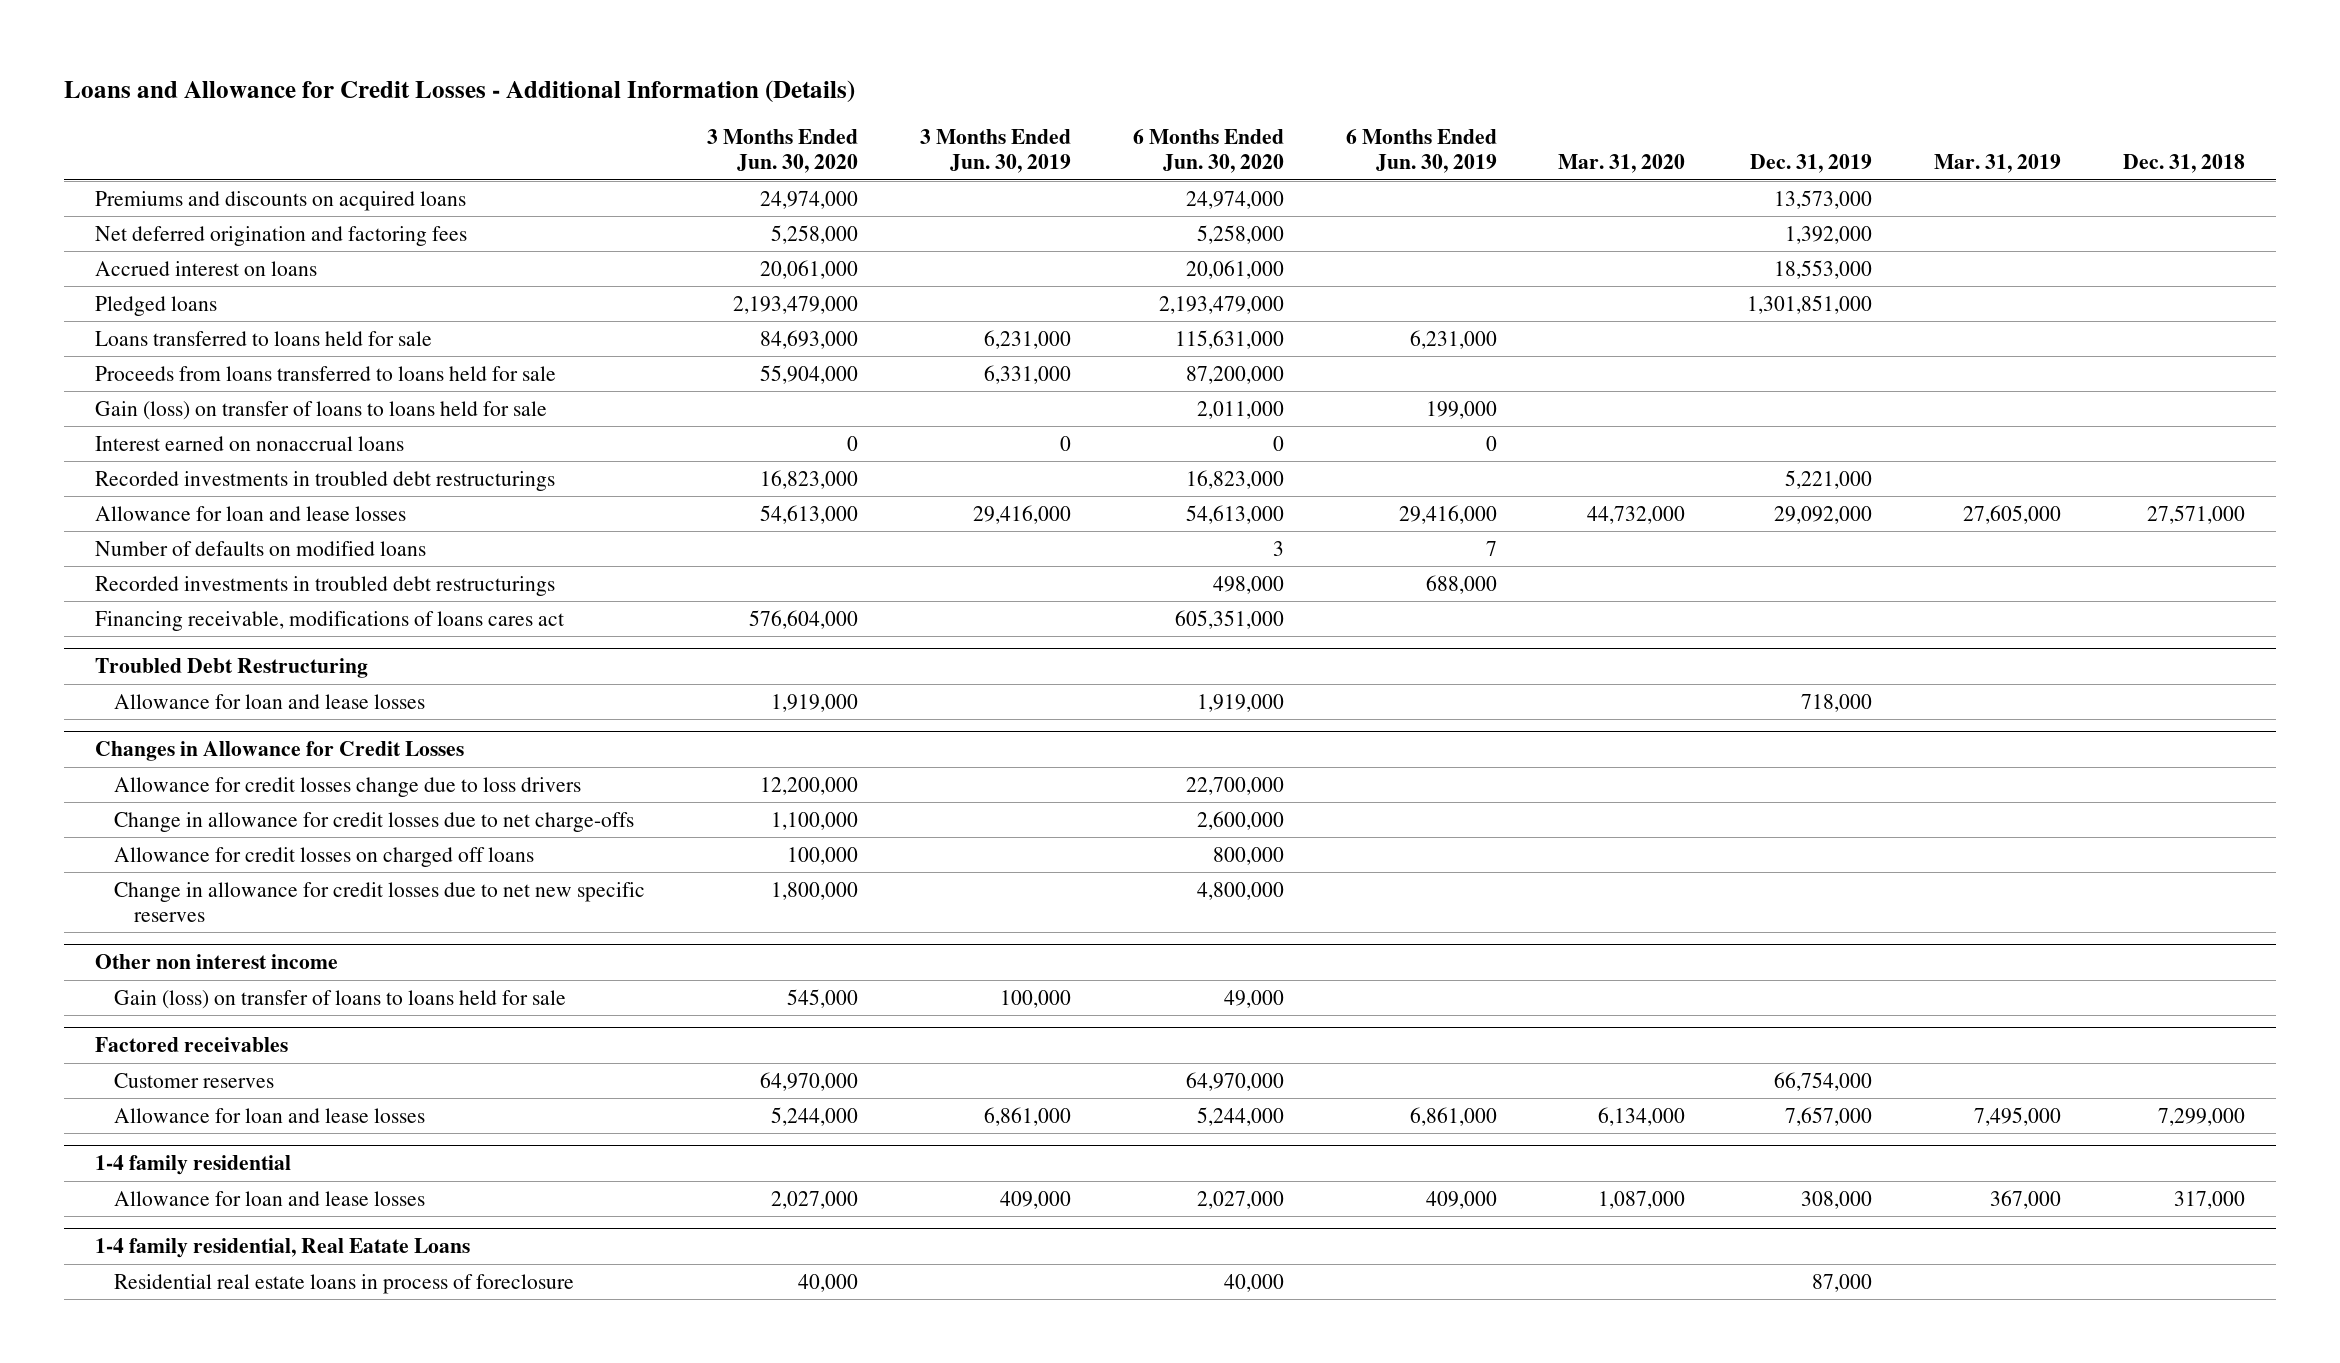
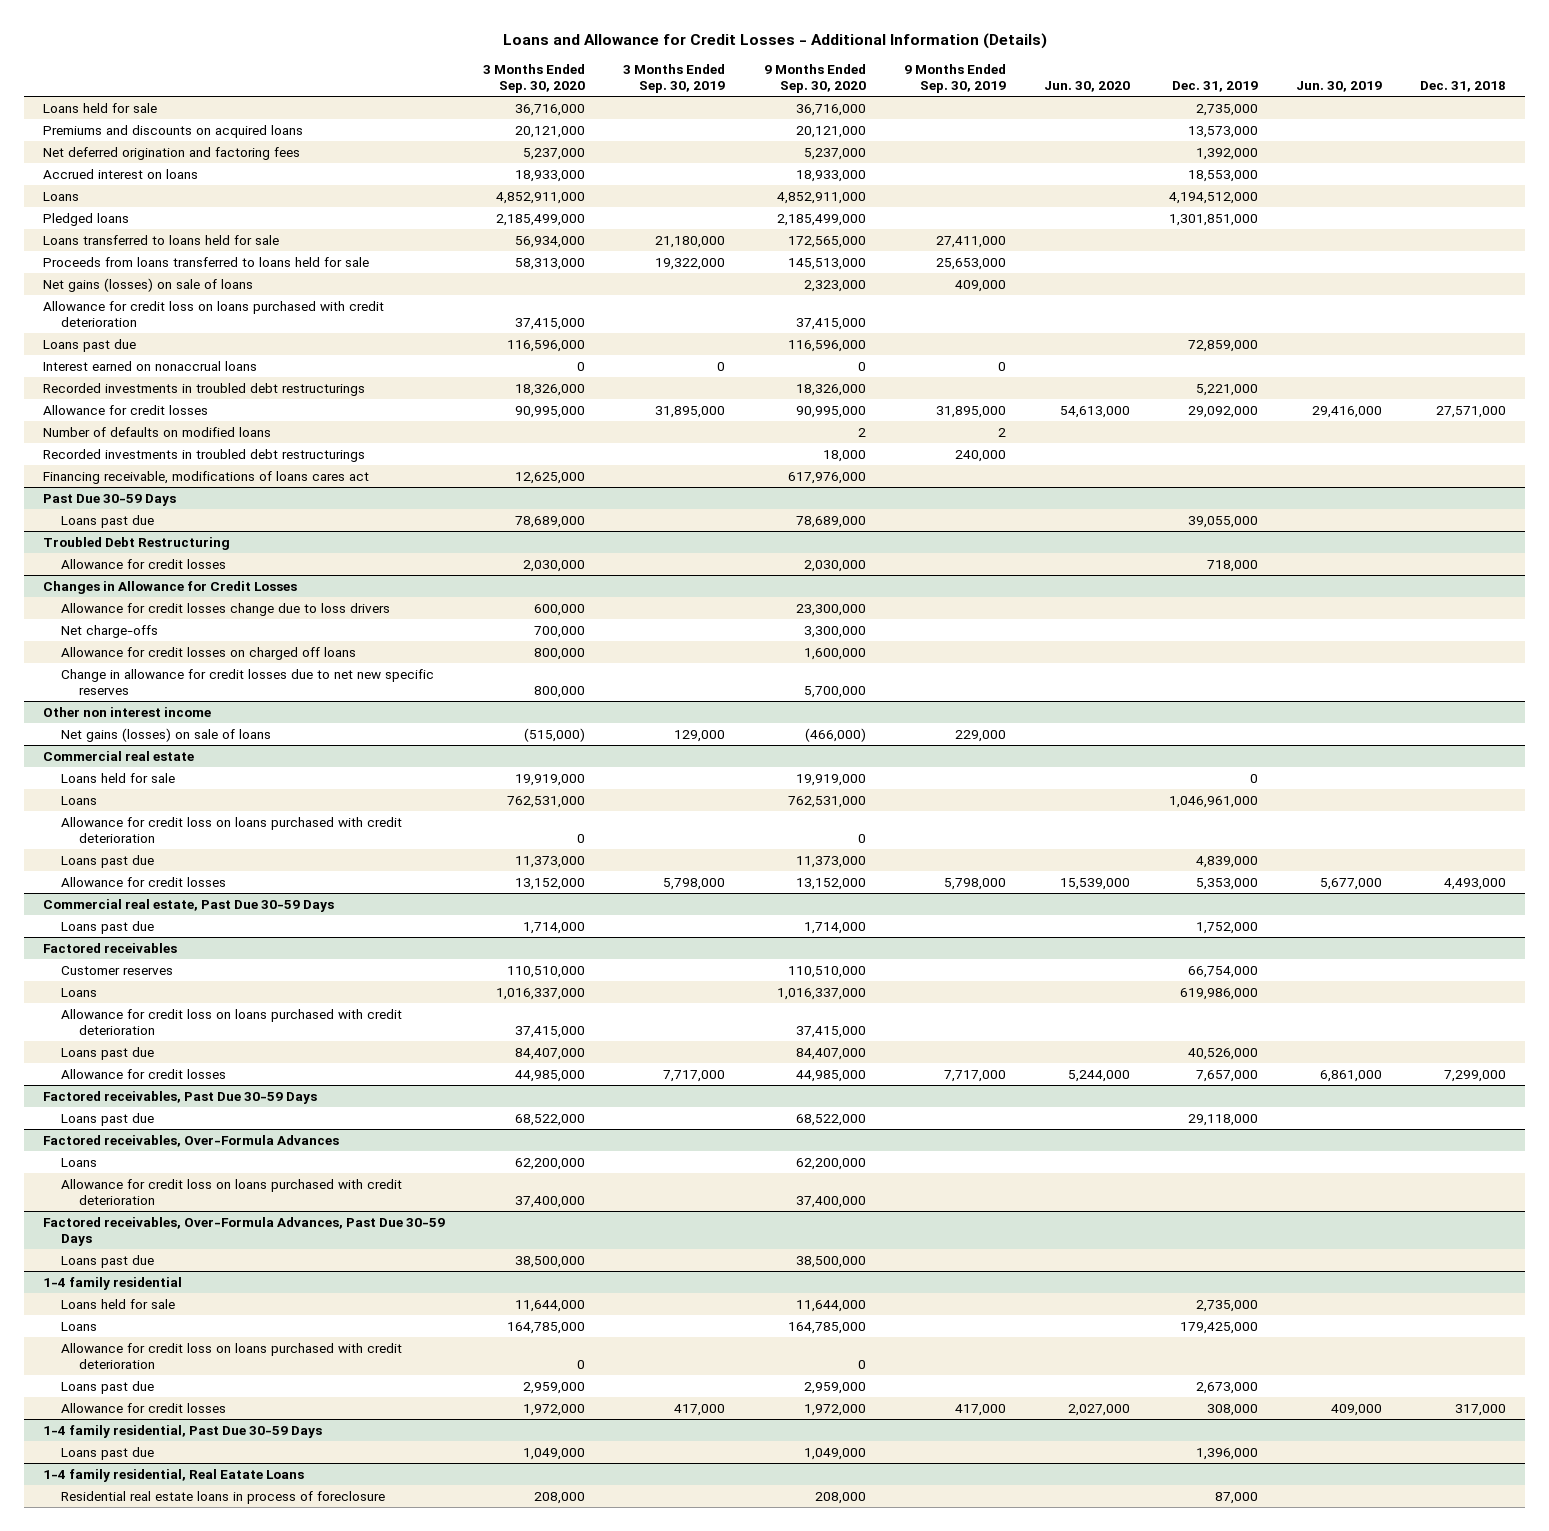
- | 3 Months Ended Jun. 30, 2020 | 3 Months Ended Jun. 30, 2019 | 6 Months Ended Jun. 30, 2020 | 6 Months Ended Jun. 30, 2019 | Mar. 31, 2020 | Dec. 31, 2019 | Mar. 31, 2019 | Dec. 31, 2018
+ | 3 Months Ended Sep. 30, 2020 | 3 Months Ended Sep. 30, 2019 | 9 Months Ended Sep. 30, 2020 | 9 Months Ended Sep. 30, 2019 | Jun. 30, 2020 | Dec. 31, 2019 | Jun. 30, 2019 | Dec. 31, 2018
+ Loans held for sale | 36,716,000 | | 36,716,000 | | | 2,735,000 | |
+ Loans | 4,852,911,000 | | 4,852,911,000 | | | 4,194,512,000 | |
- Gain (loss) on transfer of loans to loans held for sale | | | 2,011,000 | 199,000 | | | |
+ Net gains (losses) on sale of loans | | | 2,323,000 | 409,000 | | | |
+ Allowance for credit loss on loans purchased with credit deterioration | 37,415,000 | | 37,415,000 | | | | |
+ Loans past due | 116,596,000 | | 116,596,000 | | | 72,859,000 | |
- Allowance for loan and lease losses | 54,613,000 | 29,416,000 | 54,613,000 | 29,416,000 | 44,732,000 | 29,092,000 | 27,605,000 | 27,571,000
+ Allowance for credit losses | 90,995,000 | 31,895,000 | 90,995,000 | 31,895,000 | 54,613,000 | 29,092,000 | 29,416,000 | 27,571,000
+ Past Due 30-59 Days
+ Loans past due | 78,689,000 | | 78,689,000 | | | 39,055,000 | |
@ Troubled Debt Restructuring
- Allowance for loan and lease losses | 1,919,000 | | 1,919,000 | | | 718,000 | |
+ Allowance for credit losses | 2,030,000 | | 2,030,000 | | | 718,000 | |
@ Changes in Allowance for Credit Losses
- Change in allowance for credit losses due to net charge-offs | 1,100,000 | | 2,600,000 | | | | |
+ Net charge-offs | 700,000 | | 3,300,000 | | | | |
@ Other non interest income
- Gain (loss) on transfer of loans to loans held for sale | 545,000 | 100,000 | 49,000 | | | | |
+ Net gains (losses) on sale of loans | (515,000) | 129,000 | (466,000) | 229,000 | | | |
+ Commercial real estate
+ Loans held for sale | 19,919,000 | | 19,919,000 | | | 0 | |
+ Loans | 762,531,000 | | 762,531,000 | | | 1,046,961,000 | |
+ Allowance for credit loss on loans purchased with credit deterioration | 0 | | 0 | | | | |
+ Loans past due | 11,373,000 | | 11,373,000 | | | 4,839,000 | |
+ Allowance for credit losses | 13,152,000 | 5,798,000 | 13,152,000 | 5,798,000 | 15,539,000 | 5,353,000 | 5,677,000 | 4,493,000
+ Commercial real estate, Past Due 30-59 Days
+ Loans past due | 1,714,000 | | 1,714,000 | | | 1,752,000 | |
@ Factored receivables
- Allowance for loan and lease losses | 5,244,000 | 6,861,000 | 5,244,000 | 6,861,000 | 6,134,000 | 7,657,000 | 7,495,000 | 7,299,000
+ Loans | 1,016,337,000 | | 1,016,337,000 | | | 619,986,000 | |
+ Allowance for credit loss on loans purchased with credit deterioration | 37,415,000 | | 37,415,000 | | | | |
+ Loans past due | 84,407,000 | | 84,407,000 | | | 40,526,000 | |
+ Allowance for credit losses | 44,985,000 | 7,717,000 | 44,985,000 | 7,717,000 | 5,244,000 | 7,657,000 | 6,861,000 | 7,299,000
+ Factored receivables, Past Due 30-59 Days
+ Loans past due | 68,522,000 | | 68,522,000 | | | 29,118,000 | |
+ Factored receivables, Over-Formula Advances
+ Loans | 62,200,000 | | 62,200,000 | | | | |
+ Allowance for credit loss on loans purchased with credit deterioration | 37,400,000 | | 37,400,000 | | | | |
+ Factored receivables, Over-Formula Advances, Past Due 30-59 Days
+ Loans past due | 38,500,000 | | 38,500,000 | | | | |
@ 1-4 family residential
- Allowance for loan and lease losses | 2,027,000 | 409,000 | 2,027,000 | 409,000 | 1,087,000 | 308,000 | 367,000 | 317,000
+ Loans held for sale | 11,644,000 | | 11,644,000 | | | 2,735,000 | |
+ Loans | 164,785,000 | | 164,785,000 | | | 179,425,000 | |
+ Allowance for credit loss on loans purchased with credit deterioration | 0 | | 0 | | | | |
+ Loans past due | 2,959,000 | | 2,959,000 | | | 2,673,000 | |
+ Allowance for credit losses | 1,972,000 | 417,000 | 1,972,000 | 417,000 | 2,027,000 | 308,000 | 409,000 | 317,000
+ 1-4 family residential, Past Due 30-59 Days
+ Loans past due | 1,049,000 | | 1,049,000 | | | 1,396,000 | |

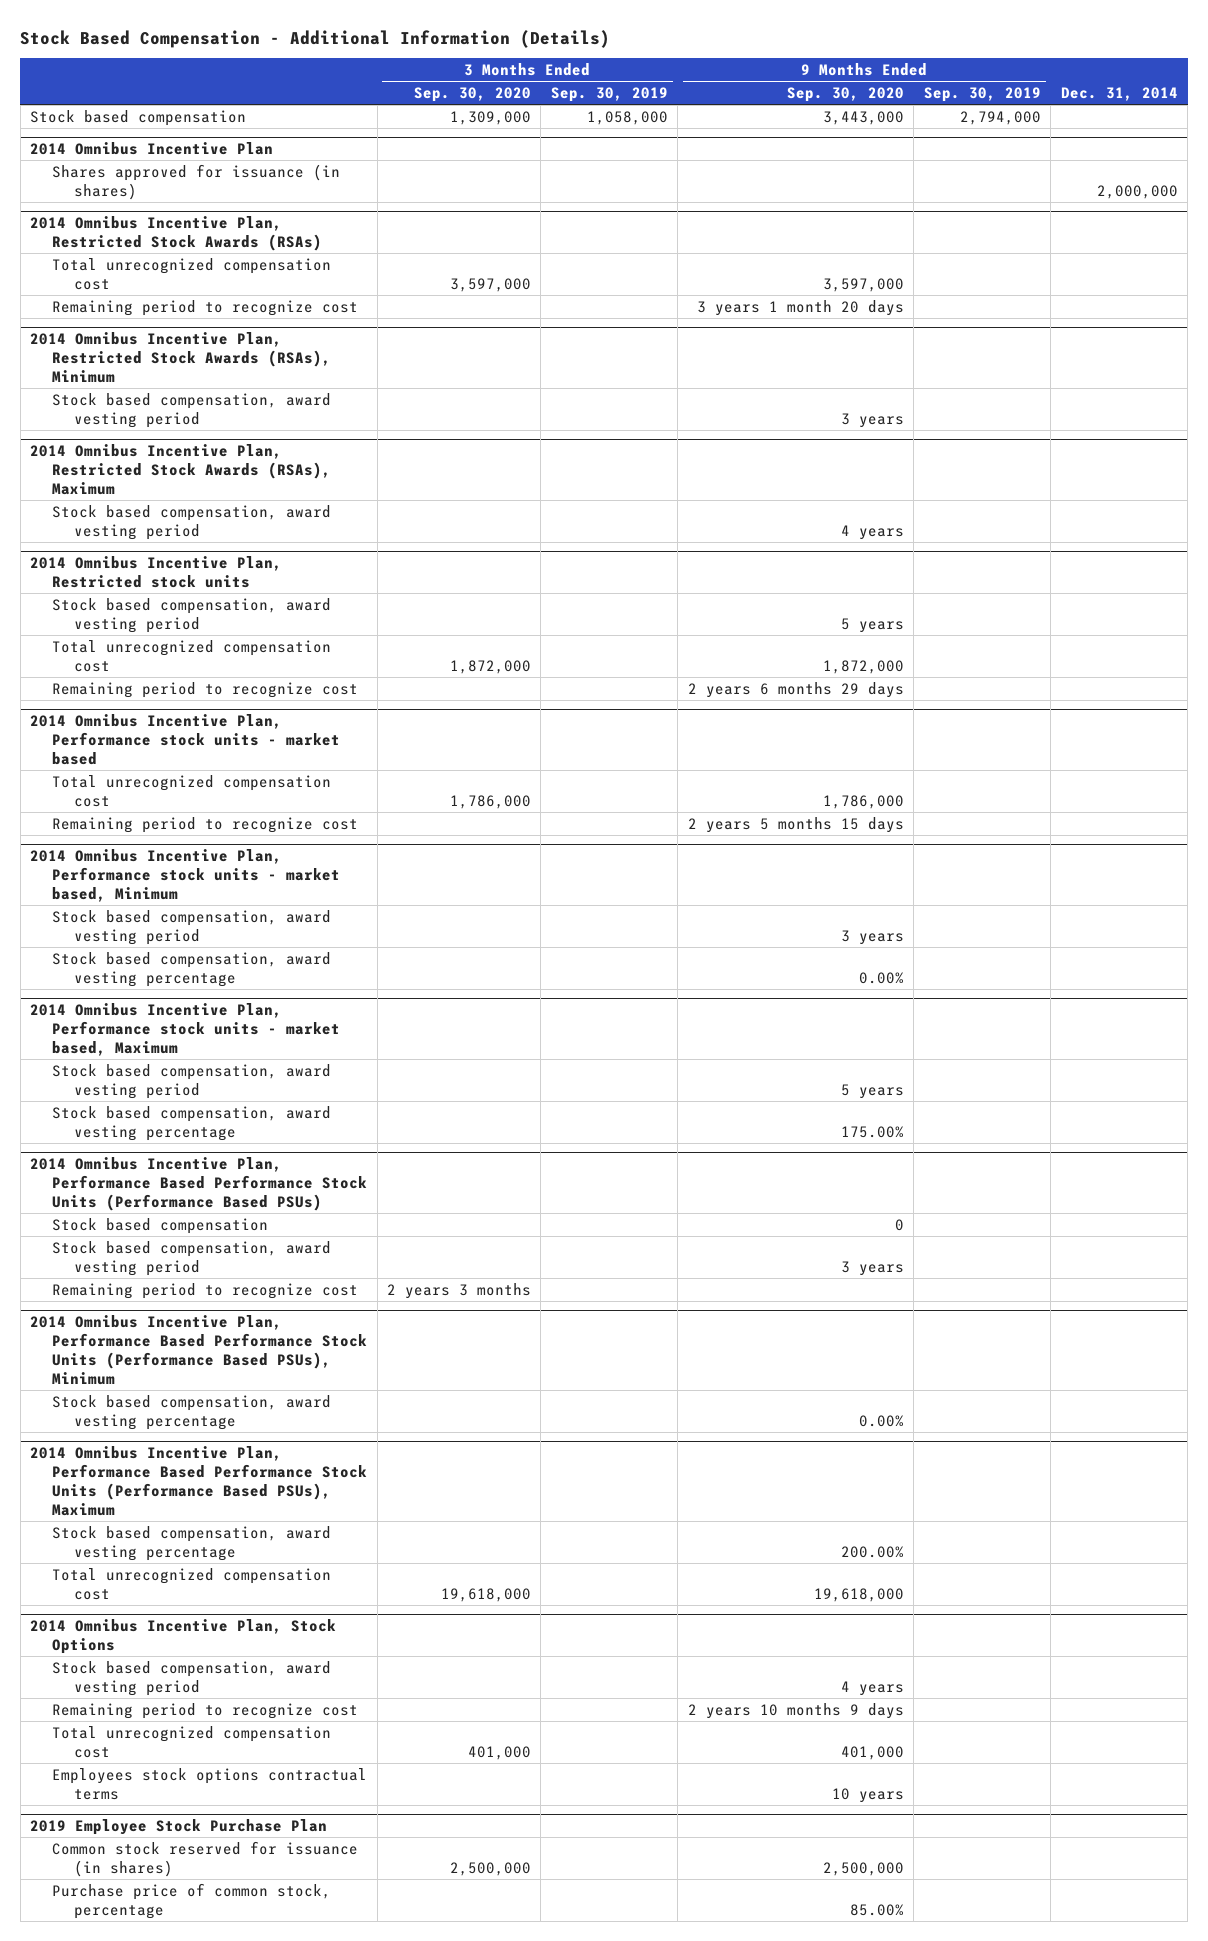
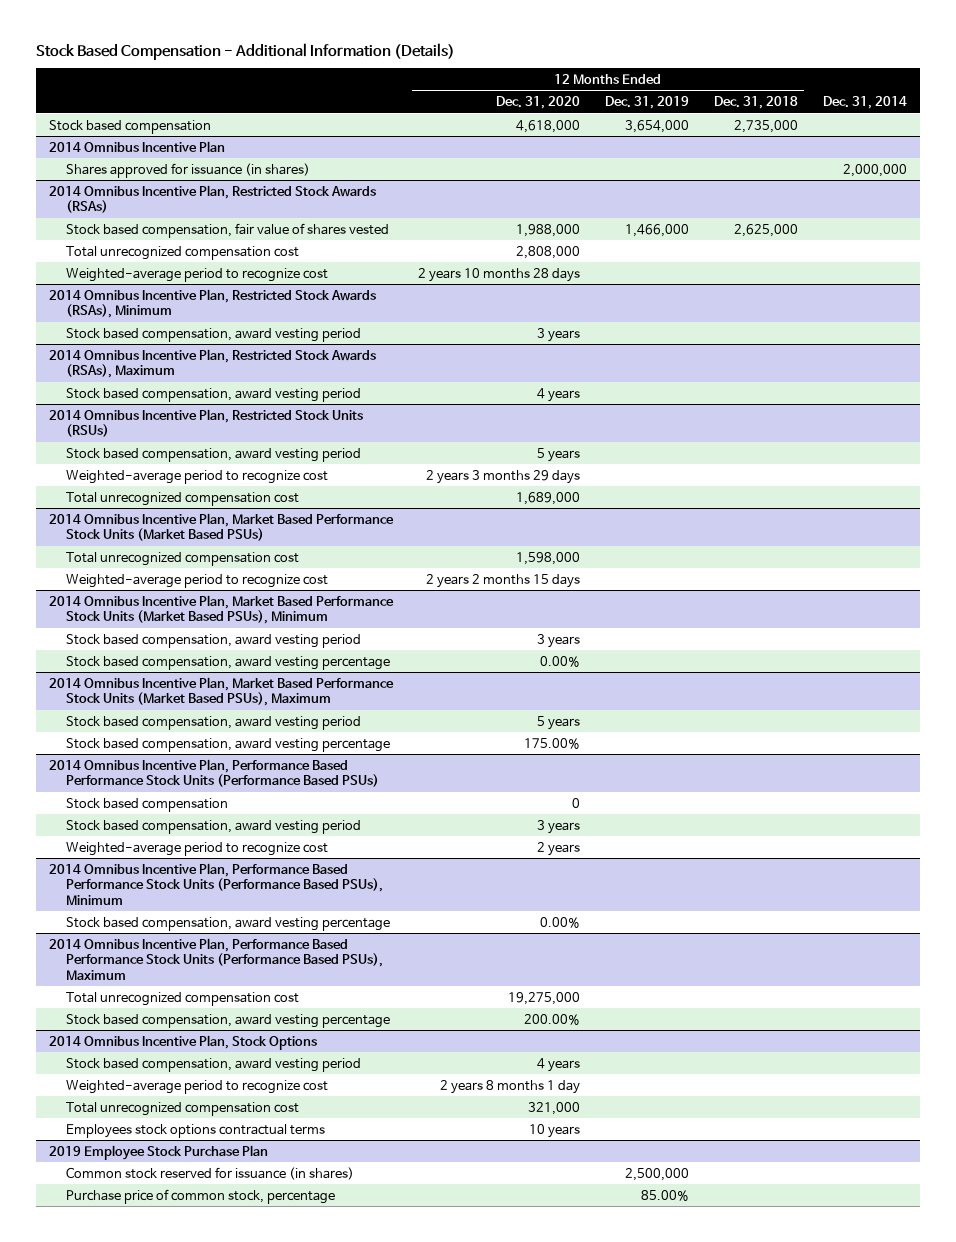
- | 3 Months Ended Sep. 30, 2020 | 3 Months Ended Sep. 30, 2019 | 9 Months Ended Sep. 30, 2020 | 9 Months Ended Sep. 30, 2019 | Dec. 31, 2014
+ | 12 Months Ended Dec. 31, 2020 | 12 Months Ended Dec. 31, 2019 | 12 Months Ended Dec. 31, 2018 | Dec. 31, 2014
@ 2014 Omnibus Incentive Plan, Restricted Stock Awards (RSAs)
+ Stock based compensation, fair value of shares vested | 1,988,000 | 1,466,000 | 2,625,000 |
- Remaining period to recognize cost | | | 3 years 1 month 20 days | |
+ Weighted-average period to recognize cost | 2 years 10 months 28 days | | |
- 2014 Omnibus Incentive Plan, Restricted stock units
+ 2014 Omnibus Incentive Plan, Restricted Stock Units (RSUs)
+ Weighted-average period to recognize cost | 2 years 3 months 29 days | | |
- Remaining period to recognize cost | | | 2 years 6 months 29 days | |
- 2014 Omnibus Incentive Plan, Performance stock units - market based
+ 2014 Omnibus Incentive Plan, Market Based Performance Stock Units (Market Based PSUs)
- Remaining period to recognize cost | | | 2 years 5 months 15 days | |
- 2014 Omnibus Incentive Plan, Performance stock units - market based, Minimum
+ Weighted-average period to recognize cost | 2 years 2 months 15 days | | |
+ 2014 Omnibus Incentive Plan, Market Based Performance Stock Units (Market Based PSUs), Minimum
- 2014 Omnibus Incentive Plan, Performance stock units - market based, Maximum
+ 2014 Omnibus Incentive Plan, Market Based Performance Stock Units (Market Based PSUs), Maximum
@ 2014 Omnibus Incentive Plan, Performance Based Performance Stock Units (Performance Based PSUs)
- Remaining period to recognize cost | 2 years 3 months | | | |
+ Weighted-average period to recognize cost | 2 years | | |
@ 2014 Omnibus Incentive Plan, Performance Based Performance Stock Units (Performance Based PSUs), Maximum
moved down: Stock based compensation, award vesting percentage | 200.00% | | |
@ 2014 Omnibus Incentive Plan, Stock Options
- Remaining period to recognize cost | | | 2 years 10 months 9 days | |
+ Weighted-average period to recognize cost | 2 years 8 months 1 day | | |

